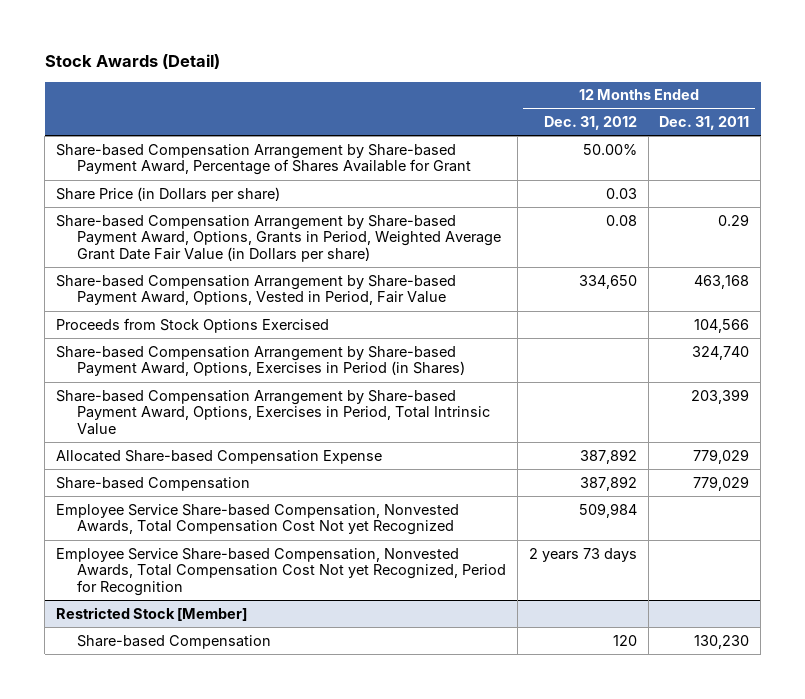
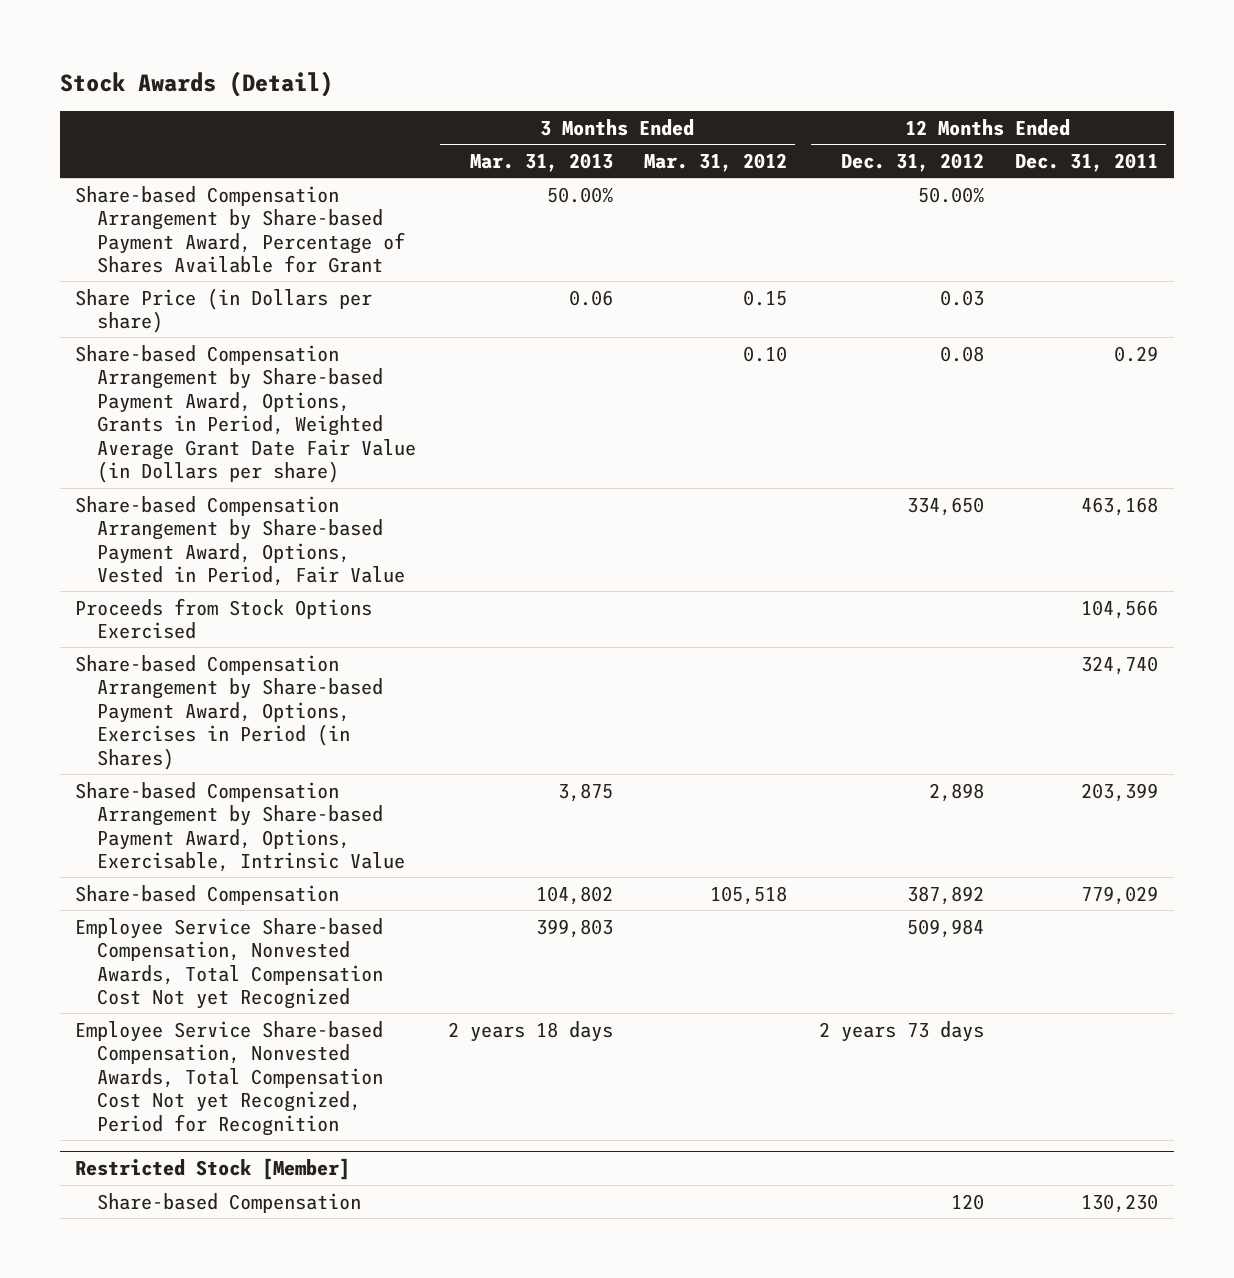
- | 12 Months Ended Dec. 31, 2012 | 12 Months Ended Dec. 31, 2011
+ | 3 Months Ended Mar. 31, 2013 | 3 Months Ended Mar. 31, 2012 | 12 Months Ended Dec. 31, 2012 | 12 Months Ended Dec. 31, 2011
- Share-based Compensation Arrangement by Share-based Payment Award, Options, Exercises in Period, Total Intrinsic Value | | 203,399
- Allocated Share-based Compensation Expense | 387,892 | 779,029
+ Share-based Compensation Arrangement by Share-based Payment Award, Options, Exercisable, Intrinsic Value | 3,875 | | 2,898 | 203,399

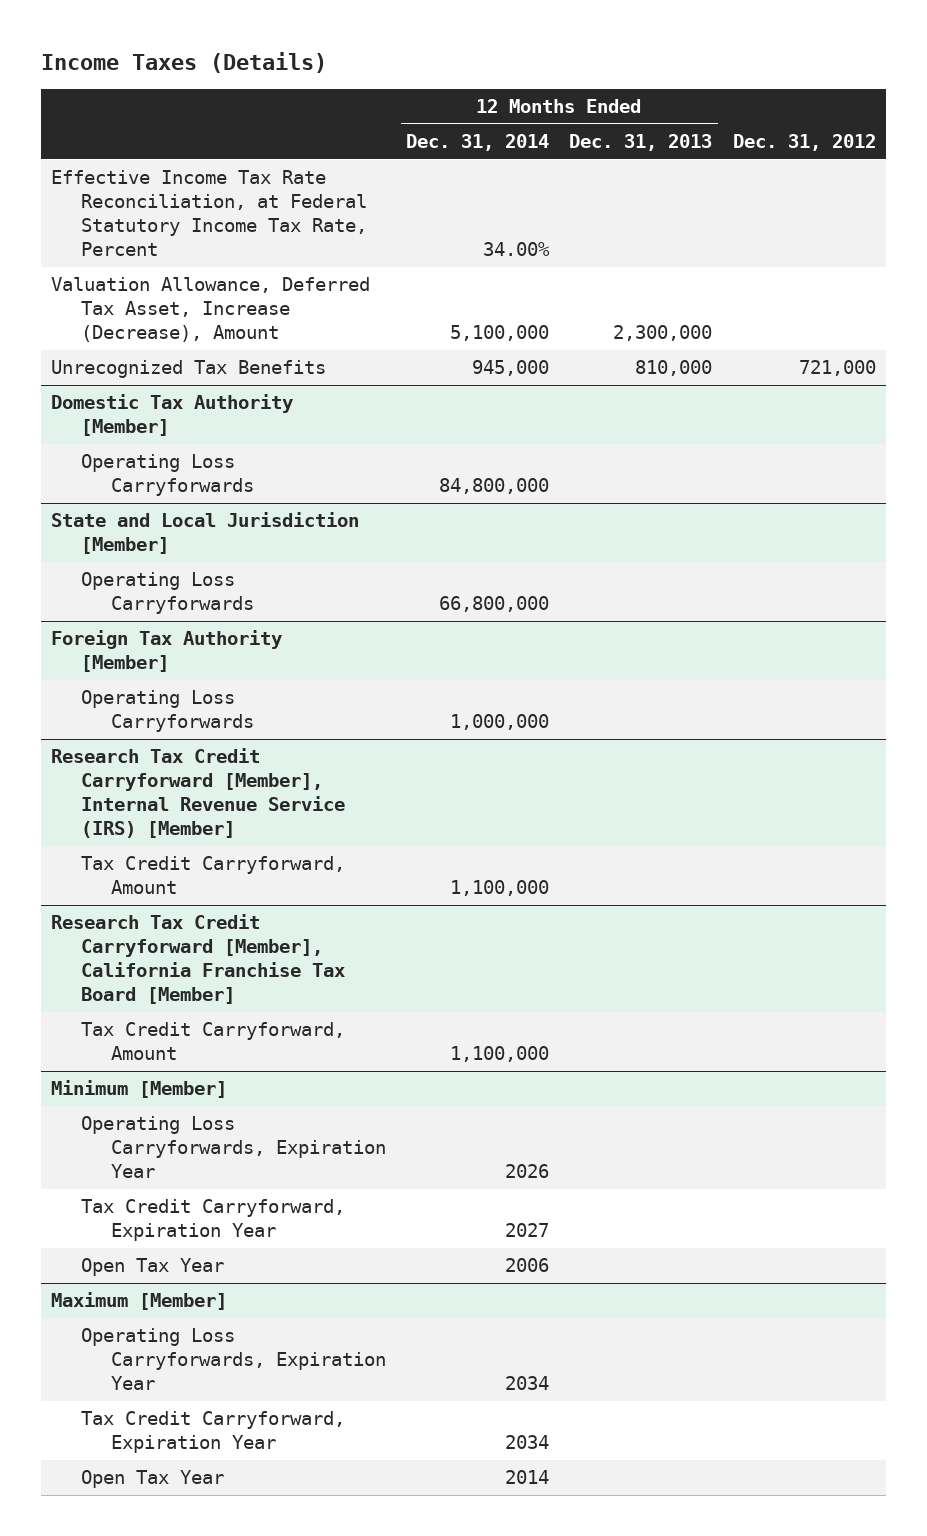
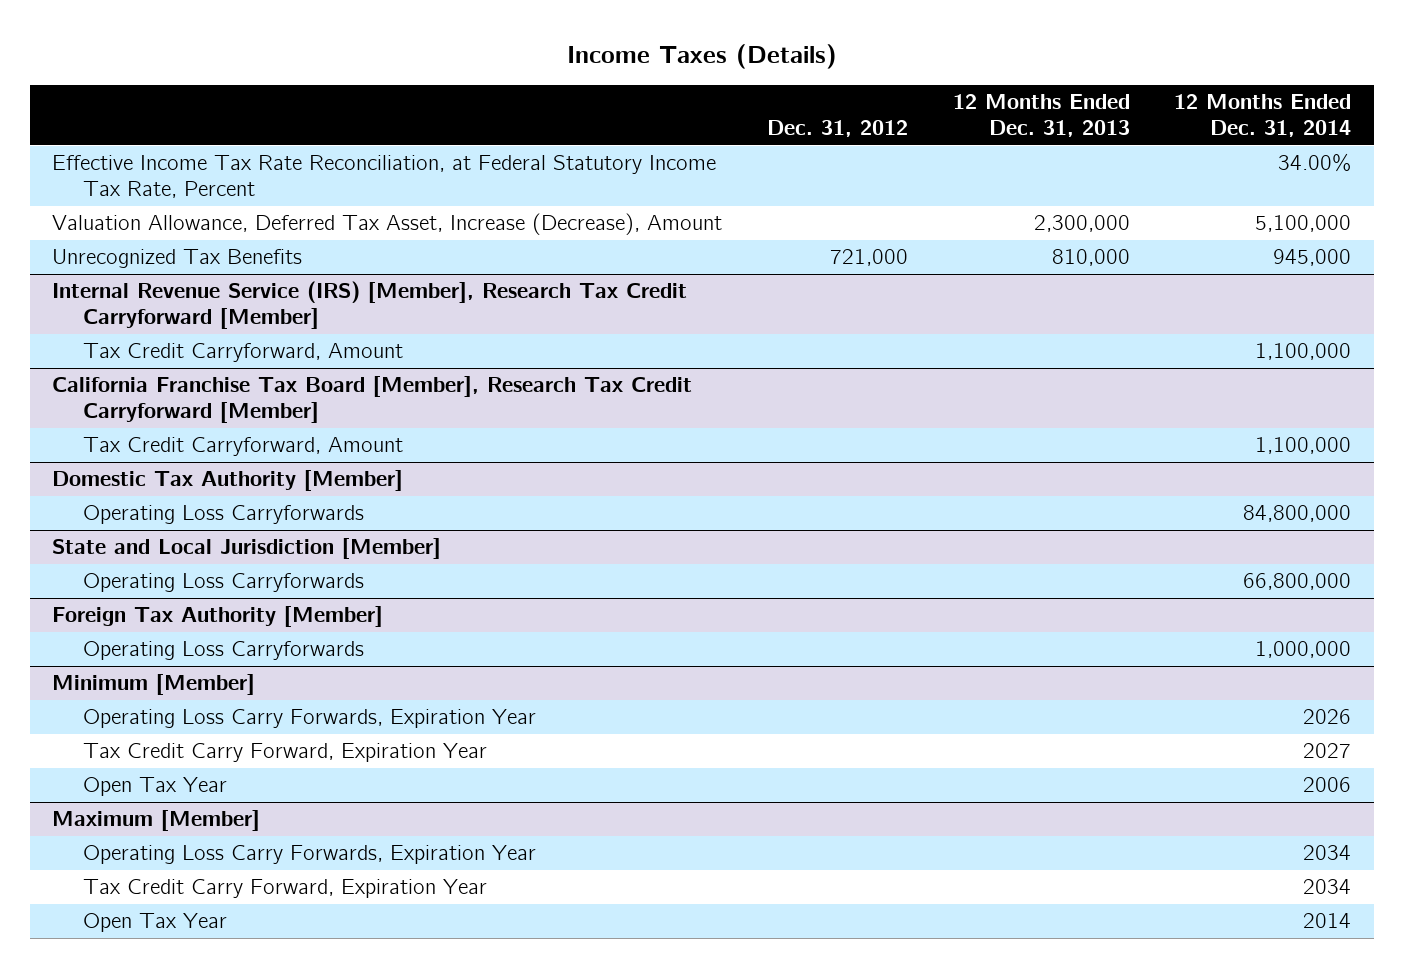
- | 12 Months Ended Dec. 31, 2014 | 12 Months Ended Dec. 31, 2013 | Dec. 31, 2012
+ | Dec. 31, 2012 | 12 Months Ended Dec. 31, 2013 | 12 Months Ended Dec. 31, 2014
+ Internal Revenue Service (IRS) [Member], Research Tax Credit Carryforward [Member]
+ Tax Credit Carryforward, Amount | | | 1,100,000
+ California Franchise Tax Board [Member], Research Tax Credit Carryforward [Member]
+ Tax Credit Carryforward, Amount | | | 1,100,000
- Research Tax Credit Carryforward [Member], Internal Revenue Service (IRS) [Member]
- Tax Credit Carryforward, Amount | 1,100,000 | |
- Research Tax Credit Carryforward [Member], California Franchise Tax Board [Member]
- Tax Credit Carryforward, Amount | 1,100,000 | |
@ Minimum [Member]
- Operating Loss Carryforwards, Expiration Year | 2026 | |
- Tax Credit Carryforward, Expiration Year | 2027 | |
+ Operating Loss Carry Forwards, Expiration Year | | | 2026
+ Tax Credit Carry Forward, Expiration Year | | | 2027
@ Maximum [Member]
- Operating Loss Carryforwards, Expiration Year | 2034 | |
- Tax Credit Carryforward, Expiration Year | 2034 | |
+ Operating Loss Carry Forwards, Expiration Year | | | 2034
+ Tax Credit Carry Forward, Expiration Year | | | 2034

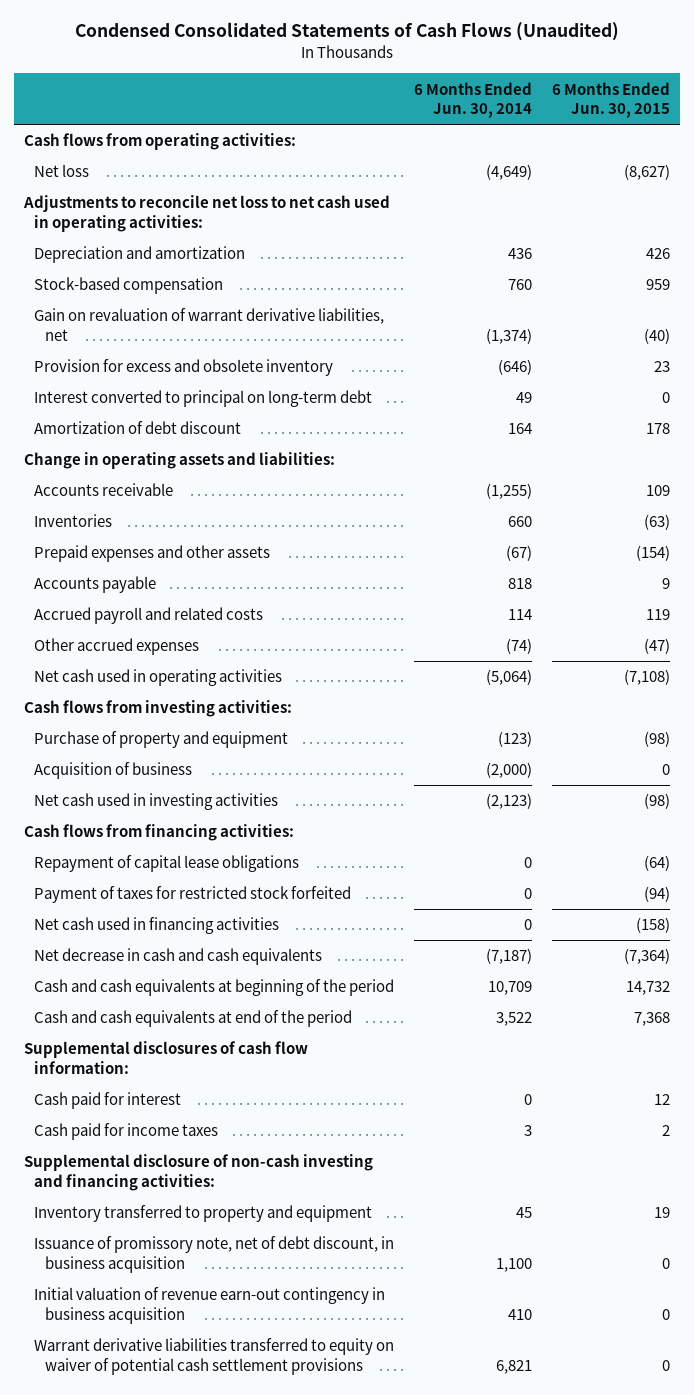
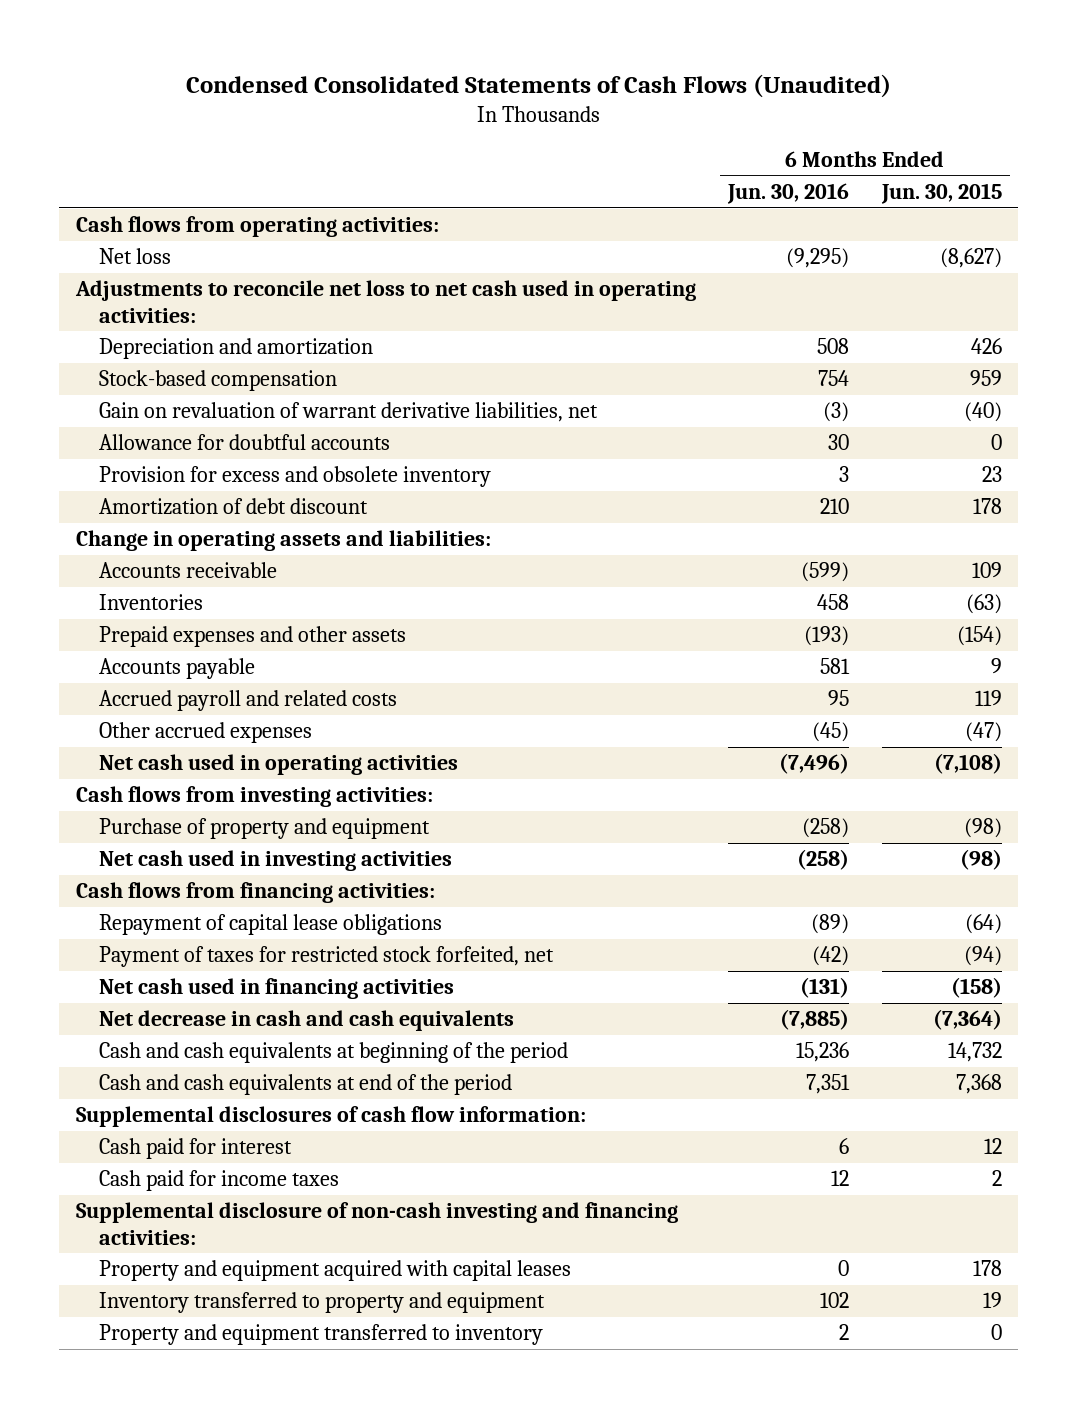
- | 6 Months Ended Jun. 30, 2014 | 6 Months Ended Jun. 30, 2015
+ | 6 Months Ended Jun. 30, 2016 | 6 Months Ended Jun. 30, 2015
+ Allowance for doubtful accounts | 30 | 0
- Interest converted to principal on long-term debt | 49 | 0
- Acquisition of business | (2,000) | 0
- Payment of taxes for restricted stock forfeited | 0 | (94)
+ Payment of taxes for restricted stock forfeited, net | (42) | (94)
+ Property and equipment acquired with capital leases | 0 | 178
- Issuance of promissory note, net of debt discount, in business acquisition | 1,100 | 0
- Initial valuation of revenue earn-out contingency in business acquisition | 410 | 0
- Warrant derivative liabilities transferred to equity on waiver of potential cash settlement provisions | 6,821 | 0
+ Property and equipment transferred to inventory | 2 | 0

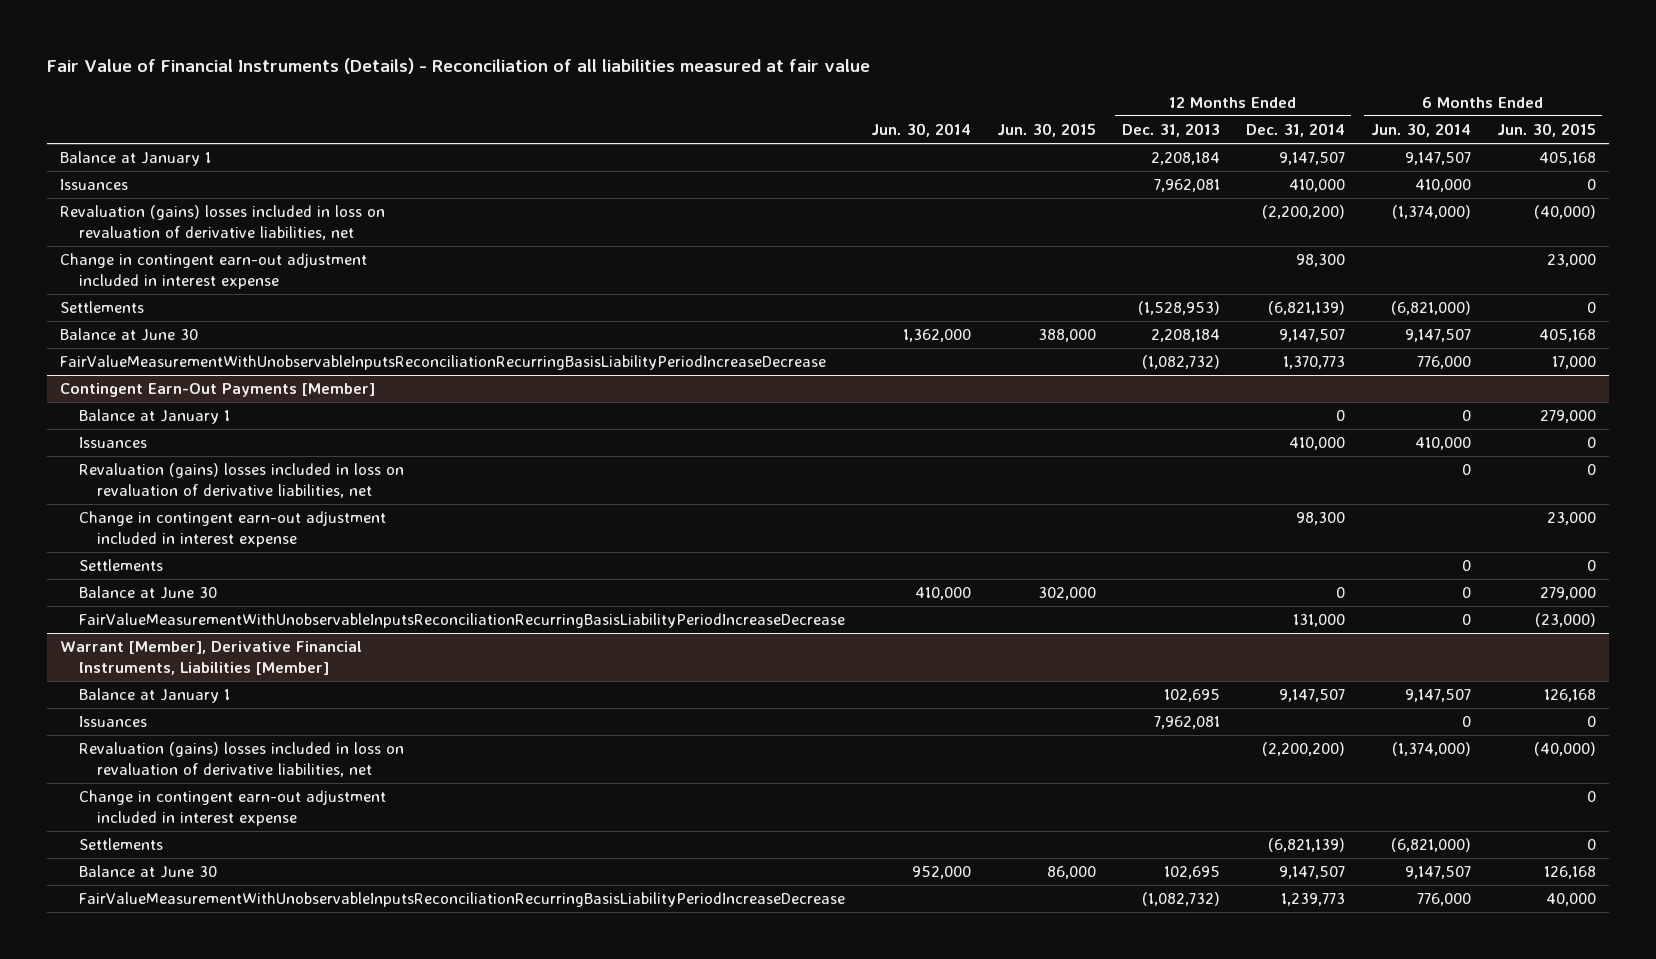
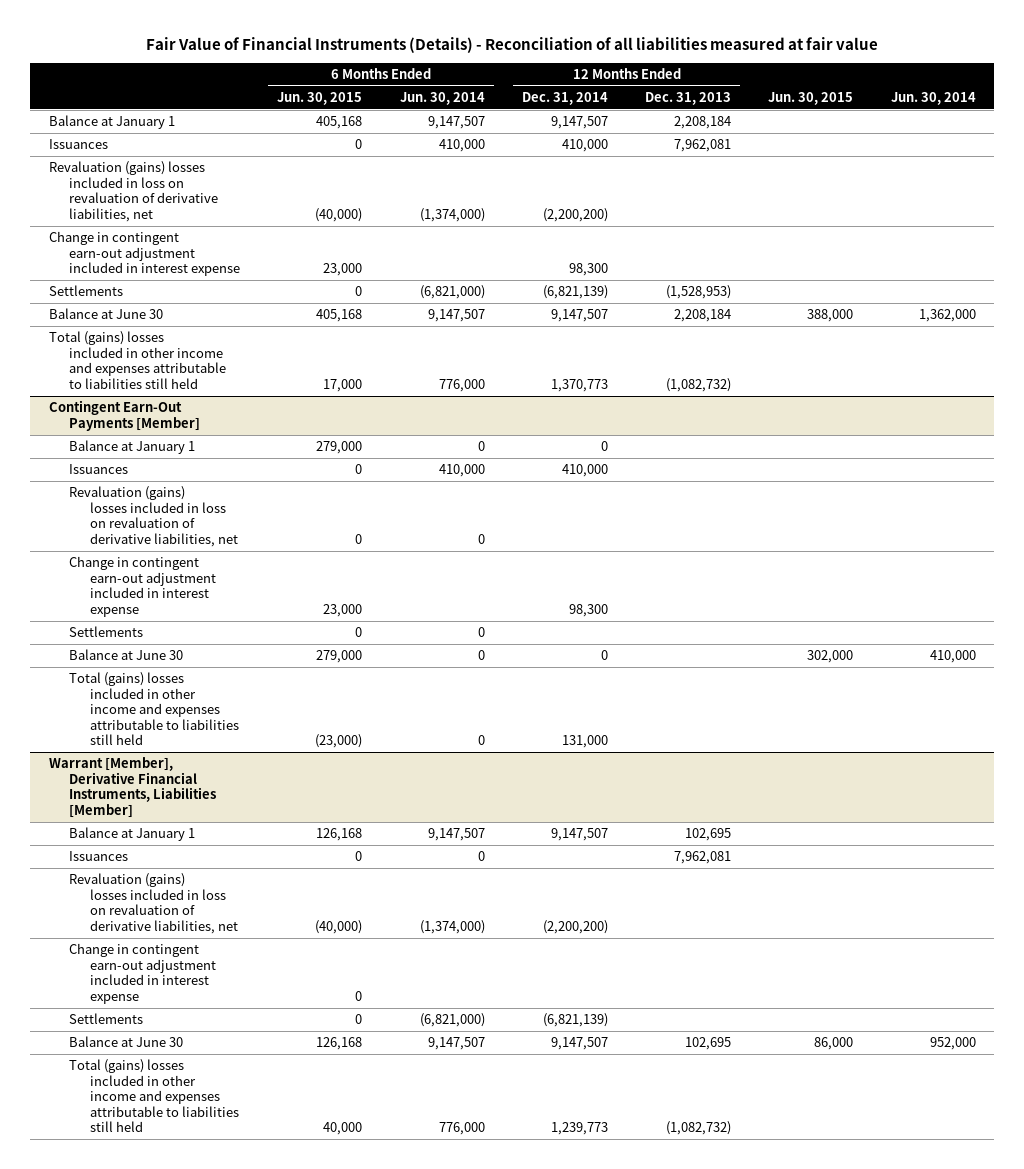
- | Jun. 30, 2014 | Jun. 30, 2015 | 12 Months Ended Dec. 31, 2013 | 12 Months Ended Dec. 31, 2014 | 6 Months Ended Jun. 30, 2014 | 6 Months Ended Jun. 30, 2015
+ | 6 Months Ended Jun. 30, 2015 | 6 Months Ended Jun. 30, 2014 | 12 Months Ended Dec. 31, 2014 | 12 Months Ended Dec. 31, 2013 | Jun. 30, 2015 | Jun. 30, 2014
- FairValueMeasurementWithUnobservableInputsReconciliationRecurringBasisLiabilityPeriodIncreaseDecrease | | | (1,082,732) | 1,370,773 | 776,000 | 17,000
+ Total (gains) losses included in other income and expenses attributable to liabilities still held | 17,000 | 776,000 | 1,370,773 | (1,082,732) | |
@ Contingent Earn-Out Payments [Member]
- FairValueMeasurementWithUnobservableInputsReconciliationRecurringBasisLiabilityPeriodIncreaseDecrease | | | | 131,000 | 0 | (23,000)
+ Total (gains) losses included in other income and expenses attributable to liabilities still held | (23,000) | 0 | 131,000 | | |
@ Warrant [Member], Derivative Financial Instruments, Liabilities [Member]
- FairValueMeasurementWithUnobservableInputsReconciliationRecurringBasisLiabilityPeriodIncreaseDecrease | | | (1,082,732) | 1,239,773 | 776,000 | 40,000
+ Total (gains) losses included in other income and expenses attributable to liabilities still held | 40,000 | 776,000 | 1,239,773 | (1,082,732) | |

